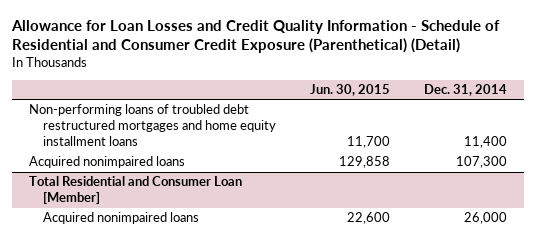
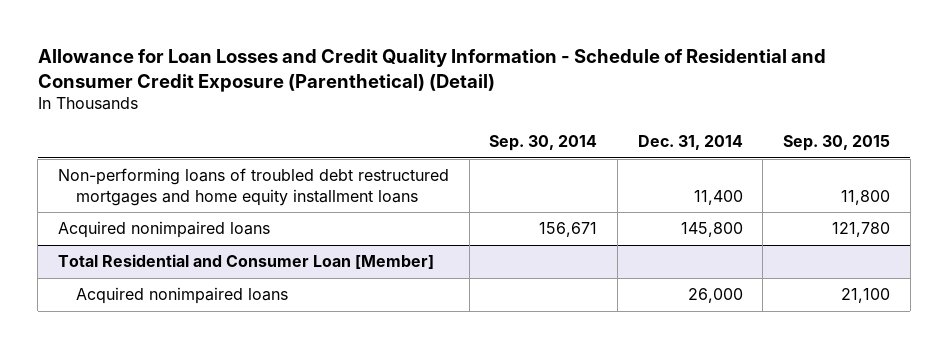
- | Jun. 30, 2015 | Dec. 31, 2014
+ | Sep. 30, 2014 | Dec. 31, 2014 | Sep. 30, 2015
- Acquired nonimpaired loans | 129,858 | 107,300
+ Acquired nonimpaired loans | 156,671 | 145,800 | 121,780

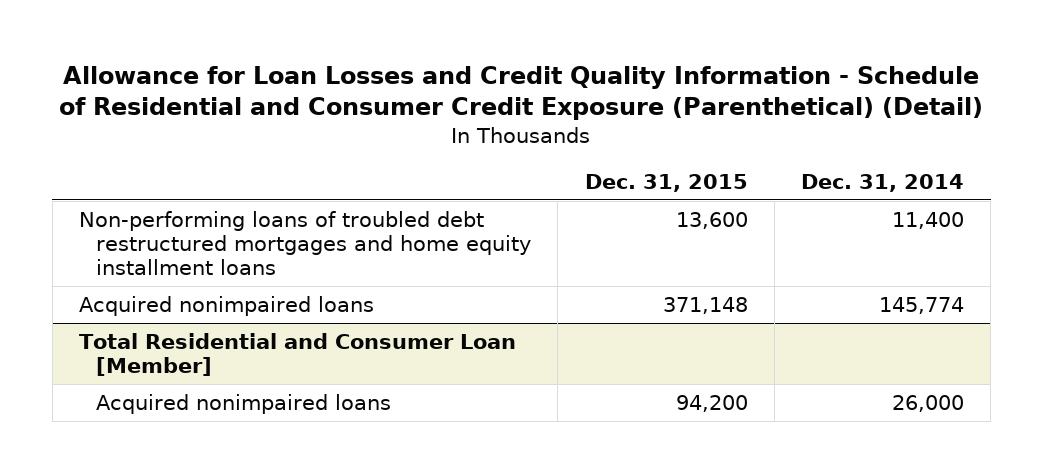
- | Sep. 30, 2014 | Dec. 31, 2014 | Sep. 30, 2015
+ | Dec. 31, 2015 | Dec. 31, 2014
- Acquired nonimpaired loans | 156,671 | 145,800 | 121,780
+ Acquired nonimpaired loans | 371,148 | 145,774

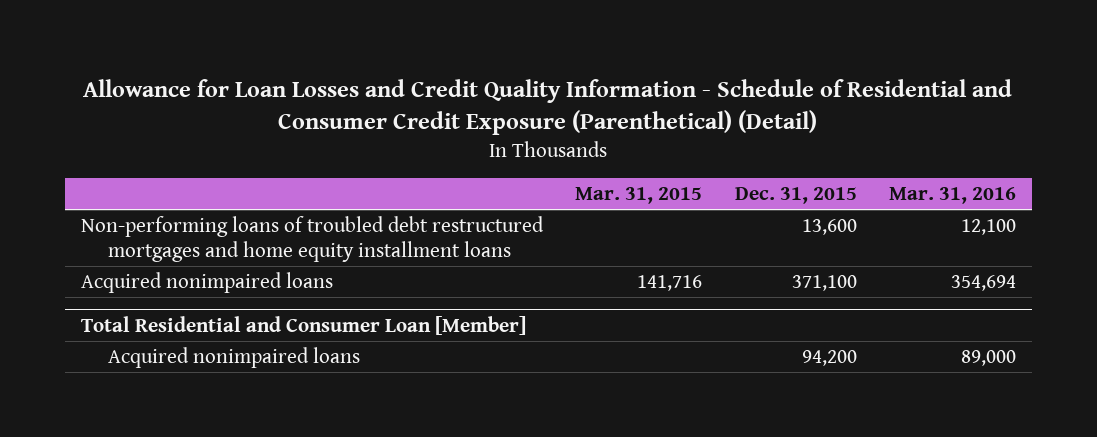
- | Dec. 31, 2015 | Dec. 31, 2014
+ | Mar. 31, 2015 | Dec. 31, 2015 | Mar. 31, 2016
- Acquired nonimpaired loans | 371,148 | 145,774
+ Acquired nonimpaired loans | 141,716 | 371,100 | 354,694

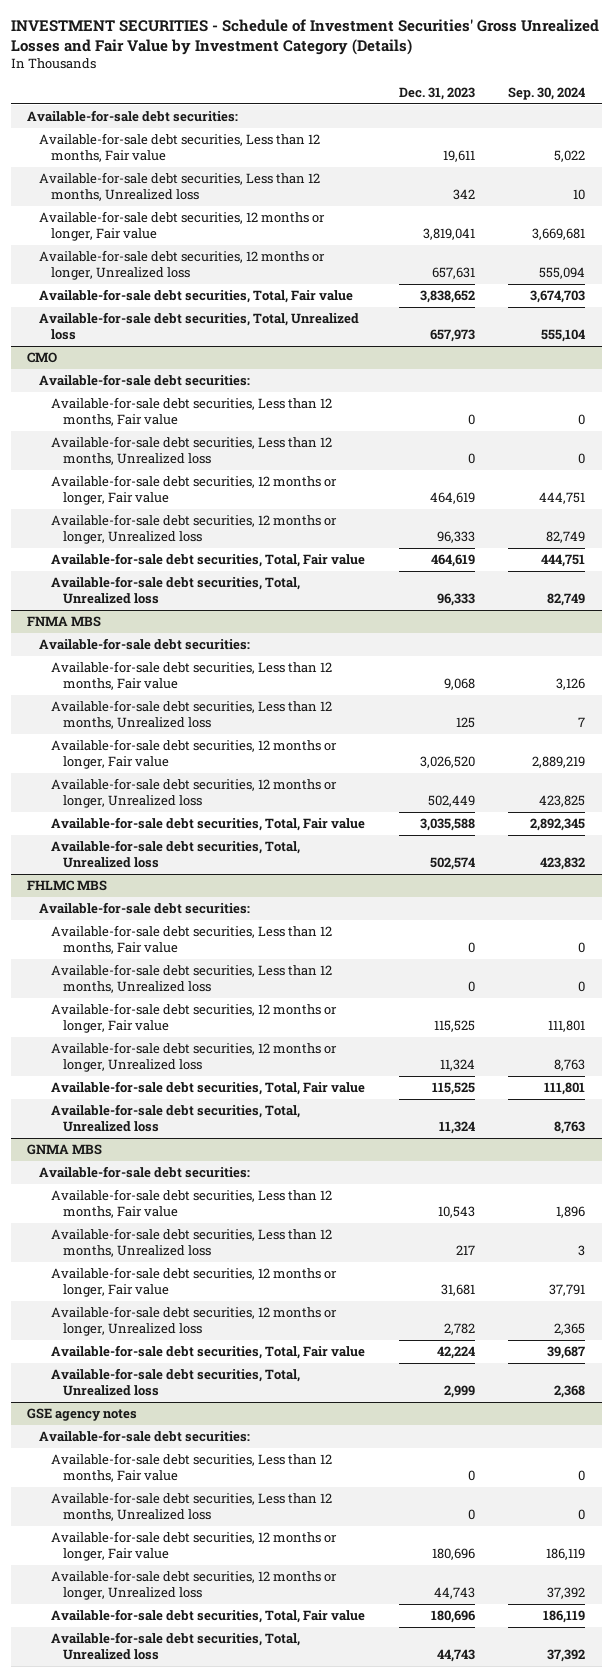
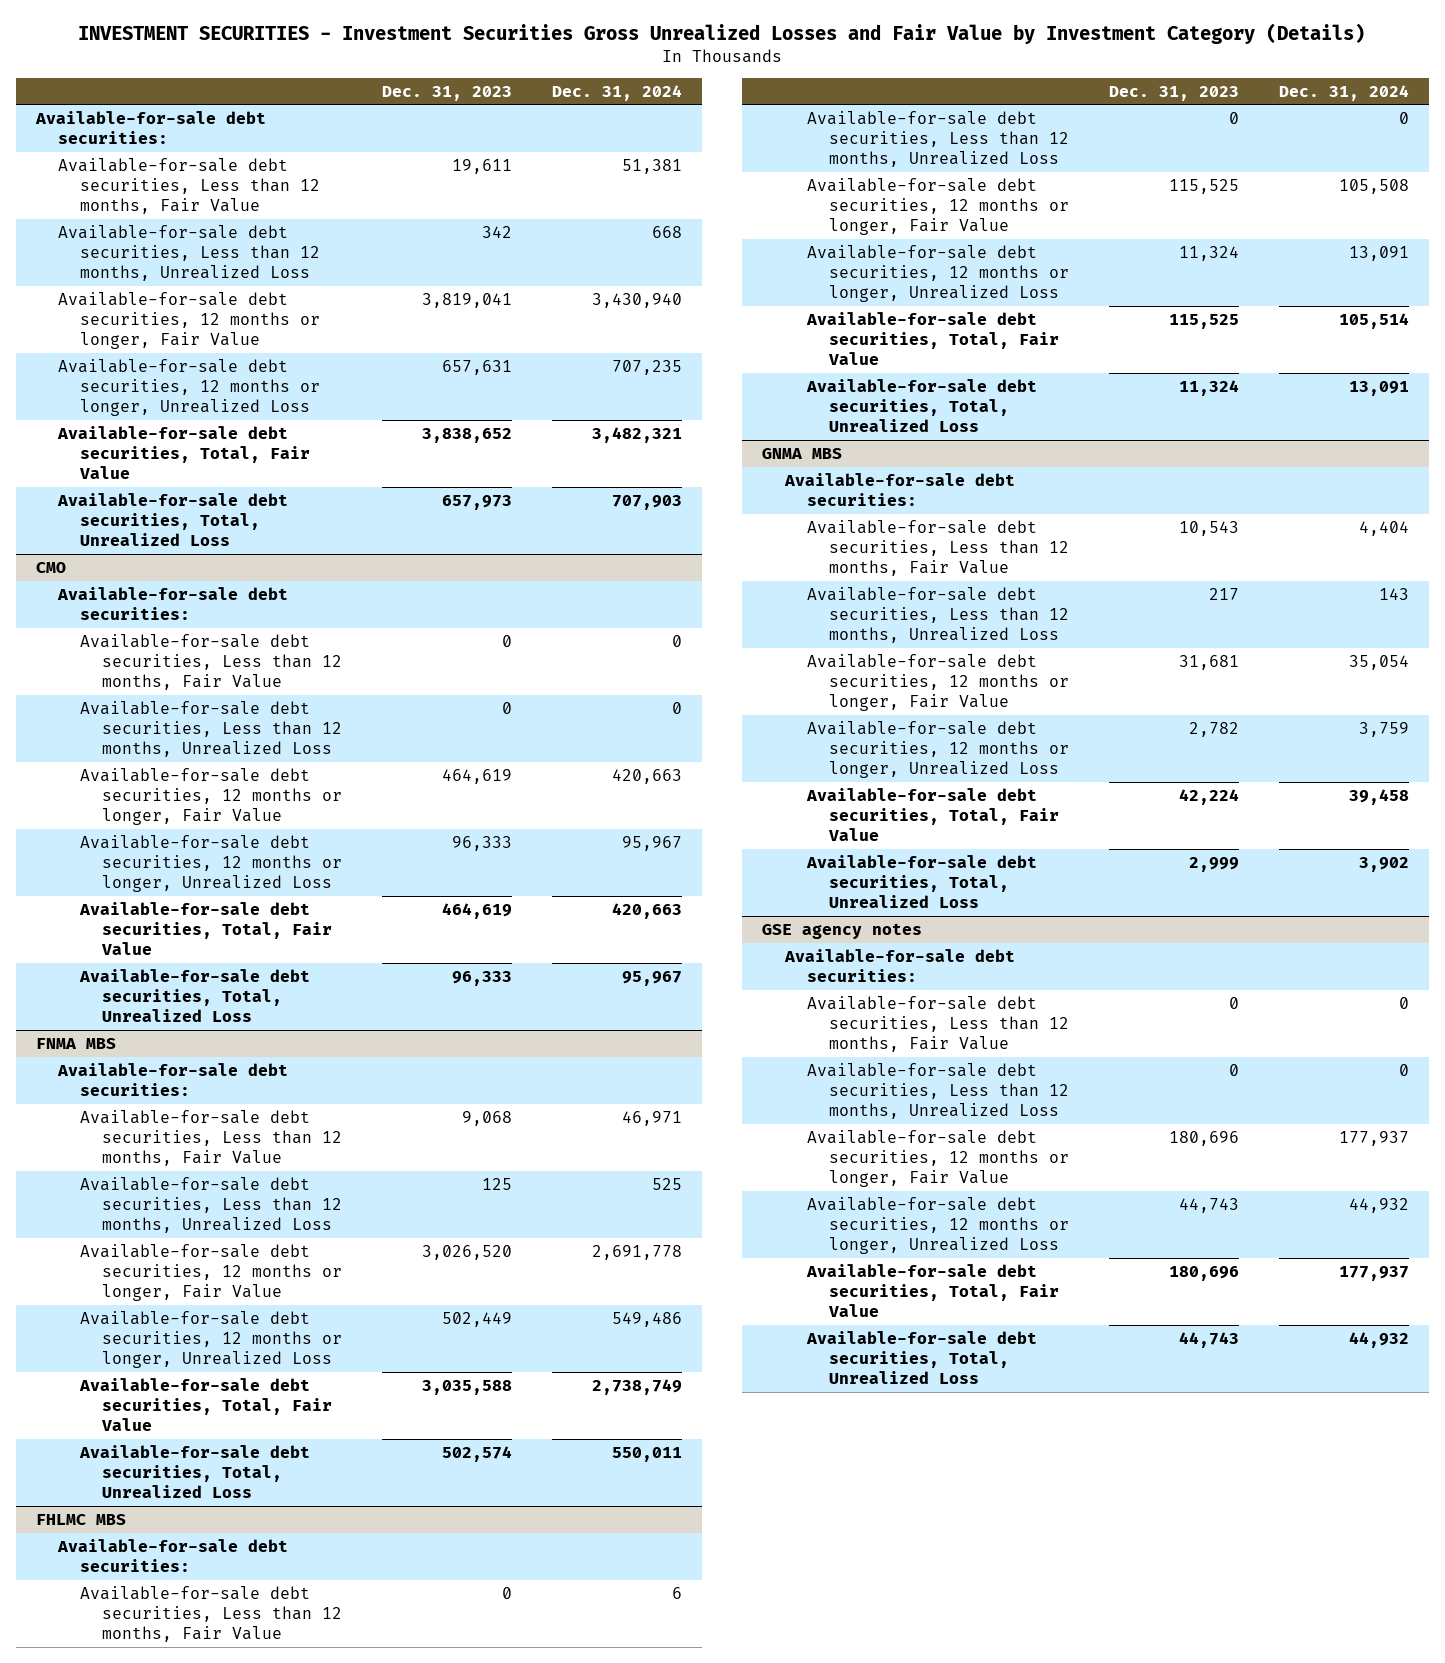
- INVESTMENT SECURITIES - Schedule of Investment Securities' Gross Unrealized Losses and Fair Value by Investment Category (Details)
+ INVESTMENT SECURITIES - Investment Securities Gross Unrealized Losses and Fair Value by Investment Category (Details)
- | Dec. 31, 2023 | Sep. 30, 2024
+ | Dec. 31, 2023 | Dec. 31, 2024
- Available-for-sale debt securities, Less than 12 months, Fair value | 19,611 | 5,022
- Available-for-sale debt securities, Less than 12 months, Unrealized loss | 342 | 10
- Available-for-sale debt securities, 12 months or longer, Fair value | 3,819,041 | 3,669,681
- Available-for-sale debt securities, 12 months or longer, Unrealized loss | 657,631 | 555,094
- Available-for-sale debt securities, Total, Fair value | 3,838,652 | 3,674,703
- Available-for-sale debt securities, Total, Unrealized loss | 657,973 | 555,104
+ Available-for-sale debt securities, Less than 12 months, Fair Value | 19,611 | 51,381
+ Available-for-sale debt securities, Less than 12 months, Unrealized Loss | 342 | 668
+ Available-for-sale debt securities, 12 months or longer, Fair Value | 3,819,041 | 3,430,940
+ Available-for-sale debt securities, 12 months or longer, Unrealized Loss | 657,631 | 707,235
+ Available-for-sale debt securities, Total, Fair Value | 3,838,652 | 3,482,321
+ Available-for-sale debt securities, Total, Unrealized Loss | 657,973 | 707,903
@ CMO
- Available-for-sale debt securities, Less than 12 months, Fair value | 0 | 0
- Available-for-sale debt securities, Less than 12 months, Unrealized loss | 0 | 0
- Available-for-sale debt securities, 12 months or longer, Fair value | 464,619 | 444,751
- Available-for-sale debt securities, 12 months or longer, Unrealized loss | 96,333 | 82,749
- Available-for-sale debt securities, Total, Fair value | 464,619 | 444,751
- Available-for-sale debt securities, Total, Unrealized loss | 96,333 | 82,749
+ Available-for-sale debt securities, Less than 12 months, Fair Value | 0 | 0
+ Available-for-sale debt securities, Less than 12 months, Unrealized Loss | 0 | 0
+ Available-for-sale debt securities, 12 months or longer, Fair Value | 464,619 | 420,663
+ Available-for-sale debt securities, 12 months or longer, Unrealized Loss | 96,333 | 95,967
+ Available-for-sale debt securities, Total, Fair Value | 464,619 | 420,663
+ Available-for-sale debt securities, Total, Unrealized Loss | 96,333 | 95,967
@ FNMA MBS
- Available-for-sale debt securities, Less than 12 months, Fair value | 9,068 | 3,126
- Available-for-sale debt securities, Less than 12 months, Unrealized loss | 125 | 7
- Available-for-sale debt securities, 12 months or longer, Fair value | 3,026,520 | 2,889,219
- Available-for-sale debt securities, 12 months or longer, Unrealized loss | 502,449 | 423,825
- Available-for-sale debt securities, Total, Fair value | 3,035,588 | 2,892,345
- Available-for-sale debt securities, Total, Unrealized loss | 502,574 | 423,832
+ Available-for-sale debt securities, Less than 12 months, Fair Value | 9,068 | 46,971
+ Available-for-sale debt securities, Less than 12 months, Unrealized Loss | 125 | 525
+ Available-for-sale debt securities, 12 months or longer, Fair Value | 3,026,520 | 2,691,778
+ Available-for-sale debt securities, 12 months or longer, Unrealized Loss | 502,449 | 549,486
+ Available-for-sale debt securities, Total, Fair Value | 3,035,588 | 2,738,749
+ Available-for-sale debt securities, Total, Unrealized Loss | 502,574 | 550,011
@ FHLMC MBS
- Available-for-sale debt securities, Less than 12 months, Fair value | 0 | 0
- Available-for-sale debt securities, Less than 12 months, Unrealized loss | 0 | 0
- Available-for-sale debt securities, 12 months or longer, Fair value | 115,525 | 111,801
- Available-for-sale debt securities, 12 months or longer, Unrealized loss | 11,324 | 8,763
- Available-for-sale debt securities, Total, Fair value | 115,525 | 111,801
- Available-for-sale debt securities, Total, Unrealized loss | 11,324 | 8,763
+ Available-for-sale debt securities, Less than 12 months, Fair Value | 0 | 6
+ Available-for-sale debt securities, Less than 12 months, Unrealized Loss | 0 | 0
+ Available-for-sale debt securities, 12 months or longer, Fair Value | 115,525 | 105,508
+ Available-for-sale debt securities, 12 months or longer, Unrealized Loss | 11,324 | 13,091
+ Available-for-sale debt securities, Total, Fair Value | 115,525 | 105,514
+ Available-for-sale debt securities, Total, Unrealized Loss | 11,324 | 13,091
@ GNMA MBS
- Available-for-sale debt securities, Less than 12 months, Fair value | 10,543 | 1,896
- Available-for-sale debt securities, Less than 12 months, Unrealized loss | 217 | 3
- Available-for-sale debt securities, 12 months or longer, Fair value | 31,681 | 37,791
- Available-for-sale debt securities, 12 months or longer, Unrealized loss | 2,782 | 2,365
- Available-for-sale debt securities, Total, Fair value | 42,224 | 39,687
- Available-for-sale debt securities, Total, Unrealized loss | 2,999 | 2,368
+ Available-for-sale debt securities, Less than 12 months, Fair Value | 10,543 | 4,404
+ Available-for-sale debt securities, Less than 12 months, Unrealized Loss | 217 | 143
+ Available-for-sale debt securities, 12 months or longer, Fair Value | 31,681 | 35,054
+ Available-for-sale debt securities, 12 months or longer, Unrealized Loss | 2,782 | 3,759
+ Available-for-sale debt securities, Total, Fair Value | 42,224 | 39,458
+ Available-for-sale debt securities, Total, Unrealized Loss | 2,999 | 3,902
@ GSE agency notes
- Available-for-sale debt securities, Less than 12 months, Fair value | 0 | 0
- Available-for-sale debt securities, Less than 12 months, Unrealized loss | 0 | 0
- Available-for-sale debt securities, 12 months or longer, Fair value | 180,696 | 186,119
- Available-for-sale debt securities, 12 months or longer, Unrealized loss | 44,743 | 37,392
- Available-for-sale debt securities, Total, Fair value | 180,696 | 186,119
- Available-for-sale debt securities, Total, Unrealized loss | 44,743 | 37,392
+ Available-for-sale debt securities, Less than 12 months, Fair Value | 0 | 0
+ Available-for-sale debt securities, Less than 12 months, Unrealized Loss | 0 | 0
+ Available-for-sale debt securities, 12 months or longer, Fair Value | 180,696 | 177,937
+ Available-for-sale debt securities, 12 months or longer, Unrealized Loss | 44,743 | 44,932
+ Available-for-sale debt securities, Total, Fair Value | 180,696 | 177,937
+ Available-for-sale debt securities, Total, Unrealized Loss | 44,743 | 44,932

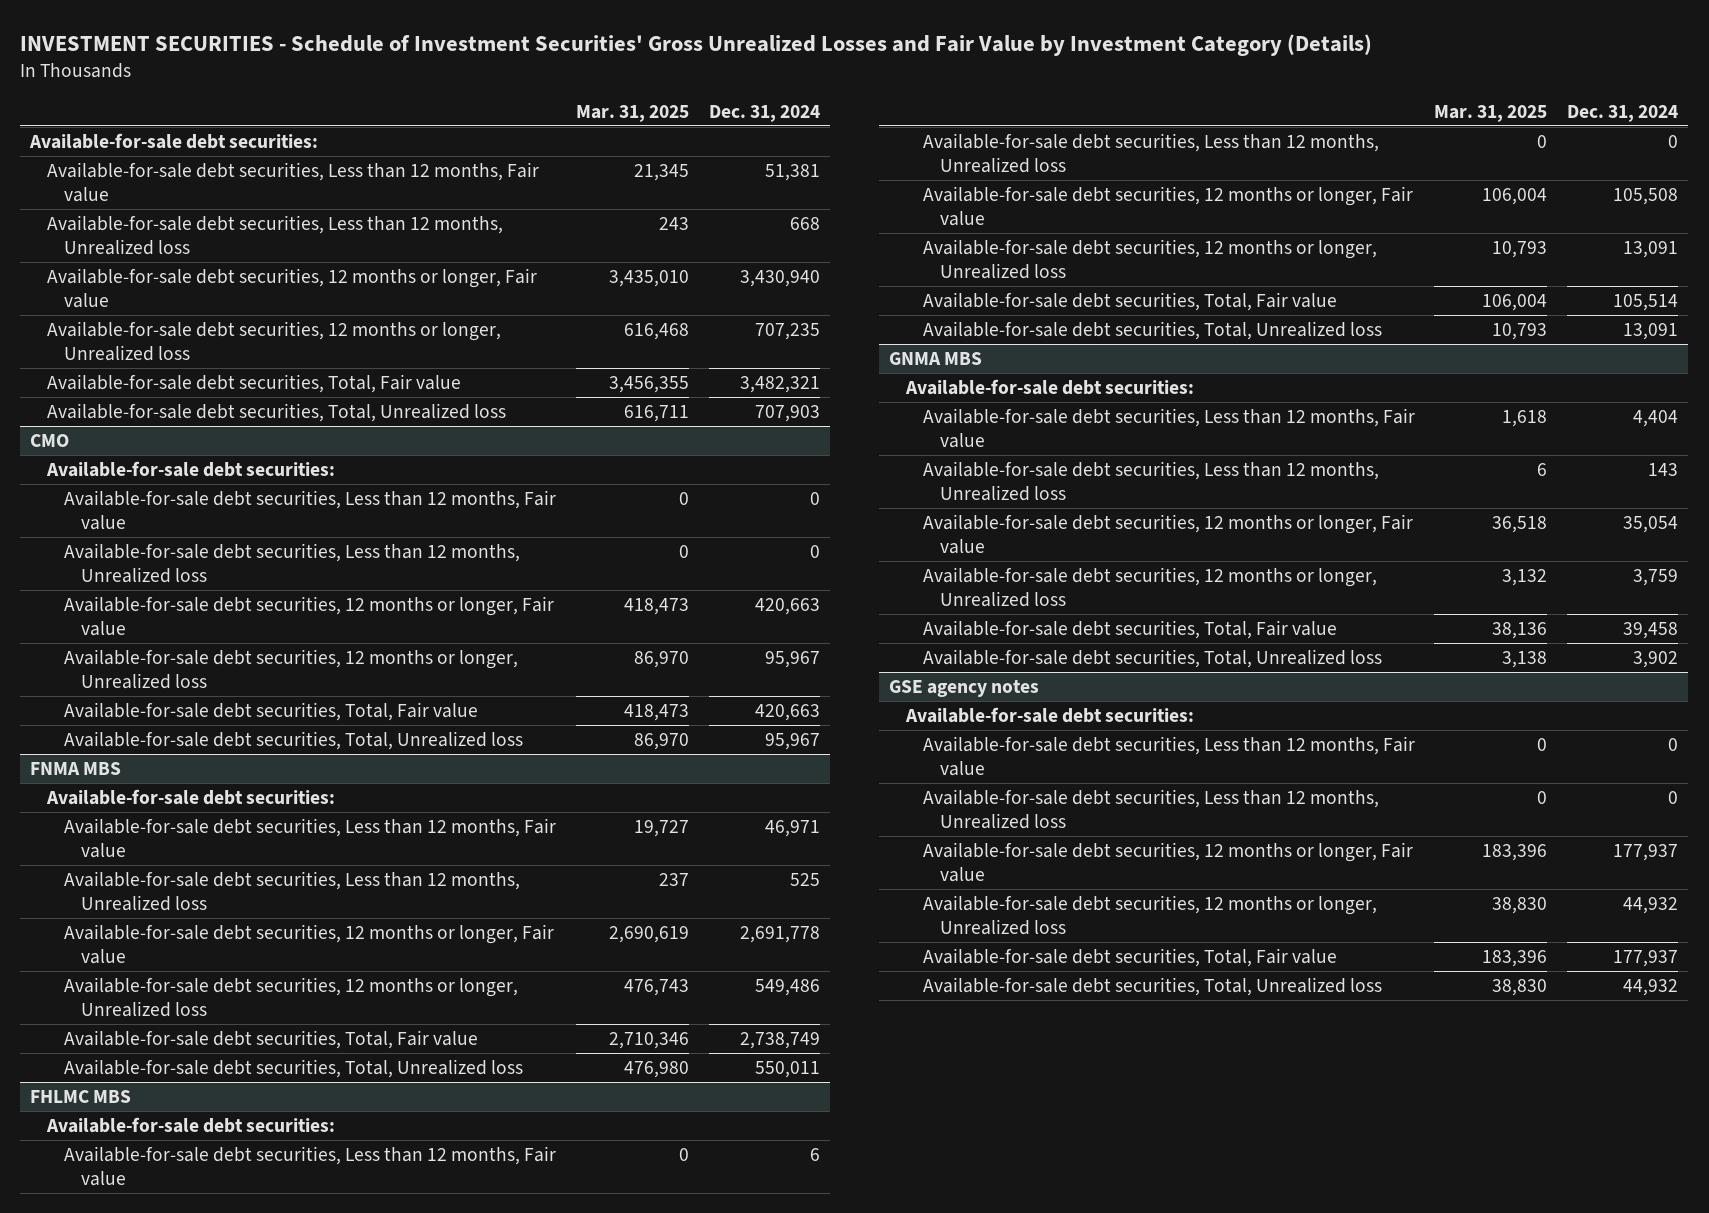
- INVESTMENT SECURITIES - Investment Securities Gross Unrealized Losses and Fair Value by Investment Category (Details)
+ INVESTMENT SECURITIES - Schedule of Investment Securities' Gross Unrealized Losses and Fair Value by Investment Category (Details)
- | Dec. 31, 2023 | Dec. 31, 2024
+ | Mar. 31, 2025 | Dec. 31, 2024
- Available-for-sale debt securities, Less than 12 months, Fair Value | 19,611 | 51,381
- Available-for-sale debt securities, Less than 12 months, Unrealized Loss | 342 | 668
- Available-for-sale debt securities, 12 months or longer, Fair Value | 3,819,041 | 3,430,940
- Available-for-sale debt securities, 12 months or longer, Unrealized Loss | 657,631 | 707,235
- Available-for-sale debt securities, Total, Fair Value | 3,838,652 | 3,482,321
- Available-for-sale debt securities, Total, Unrealized Loss | 657,973 | 707,903
+ Available-for-sale debt securities, Less than 12 months, Fair value | 21,345 | 51,381
+ Available-for-sale debt securities, Less than 12 months, Unrealized loss | 243 | 668
+ Available-for-sale debt securities, 12 months or longer, Fair value | 3,435,010 | 3,430,940
+ Available-for-sale debt securities, 12 months or longer, Unrealized loss | 616,468 | 707,235
+ Available-for-sale debt securities, Total, Fair value | 3,456,355 | 3,482,321
+ Available-for-sale debt securities, Total, Unrealized loss | 616,711 | 707,903
@ CMO
- Available-for-sale debt securities, Less than 12 months, Fair Value | 0 | 0
- Available-for-sale debt securities, Less than 12 months, Unrealized Loss | 0 | 0
- Available-for-sale debt securities, 12 months or longer, Fair Value | 464,619 | 420,663
- Available-for-sale debt securities, 12 months or longer, Unrealized Loss | 96,333 | 95,967
- Available-for-sale debt securities, Total, Fair Value | 464,619 | 420,663
- Available-for-sale debt securities, Total, Unrealized Loss | 96,333 | 95,967
+ Available-for-sale debt securities, Less than 12 months, Fair value | 0 | 0
+ Available-for-sale debt securities, Less than 12 months, Unrealized loss | 0 | 0
+ Available-for-sale debt securities, 12 months or longer, Fair value | 418,473 | 420,663
+ Available-for-sale debt securities, 12 months or longer, Unrealized loss | 86,970 | 95,967
+ Available-for-sale debt securities, Total, Fair value | 418,473 | 420,663
+ Available-for-sale debt securities, Total, Unrealized loss | 86,970 | 95,967
@ FNMA MBS
- Available-for-sale debt securities, Less than 12 months, Fair Value | 9,068 | 46,971
- Available-for-sale debt securities, Less than 12 months, Unrealized Loss | 125 | 525
- Available-for-sale debt securities, 12 months or longer, Fair Value | 3,026,520 | 2,691,778
- Available-for-sale debt securities, 12 months or longer, Unrealized Loss | 502,449 | 549,486
- Available-for-sale debt securities, Total, Fair Value | 3,035,588 | 2,738,749
- Available-for-sale debt securities, Total, Unrealized Loss | 502,574 | 550,011
+ Available-for-sale debt securities, Less than 12 months, Fair value | 19,727 | 46,971
+ Available-for-sale debt securities, Less than 12 months, Unrealized loss | 237 | 525
+ Available-for-sale debt securities, 12 months or longer, Fair value | 2,690,619 | 2,691,778
+ Available-for-sale debt securities, 12 months or longer, Unrealized loss | 476,743 | 549,486
+ Available-for-sale debt securities, Total, Fair value | 2,710,346 | 2,738,749
+ Available-for-sale debt securities, Total, Unrealized loss | 476,980 | 550,011
@ FHLMC MBS
- Available-for-sale debt securities, Less than 12 months, Fair Value | 0 | 6
- Available-for-sale debt securities, Less than 12 months, Unrealized Loss | 0 | 0
- Available-for-sale debt securities, 12 months or longer, Fair Value | 115,525 | 105,508
- Available-for-sale debt securities, 12 months or longer, Unrealized Loss | 11,324 | 13,091
- Available-for-sale debt securities, Total, Fair Value | 115,525 | 105,514
- Available-for-sale debt securities, Total, Unrealized Loss | 11,324 | 13,091
+ Available-for-sale debt securities, Less than 12 months, Fair value | 0 | 6
+ Available-for-sale debt securities, Less than 12 months, Unrealized loss | 0 | 0
+ Available-for-sale debt securities, 12 months or longer, Fair value | 106,004 | 105,508
+ Available-for-sale debt securities, 12 months or longer, Unrealized loss | 10,793 | 13,091
+ Available-for-sale debt securities, Total, Fair value | 106,004 | 105,514
+ Available-for-sale debt securities, Total, Unrealized loss | 10,793 | 13,091
@ GNMA MBS
- Available-for-sale debt securities, Less than 12 months, Fair Value | 10,543 | 4,404
- Available-for-sale debt securities, Less than 12 months, Unrealized Loss | 217 | 143
- Available-for-sale debt securities, 12 months or longer, Fair Value | 31,681 | 35,054
- Available-for-sale debt securities, 12 months or longer, Unrealized Loss | 2,782 | 3,759
- Available-for-sale debt securities, Total, Fair Value | 42,224 | 39,458
- Available-for-sale debt securities, Total, Unrealized Loss | 2,999 | 3,902
+ Available-for-sale debt securities, Less than 12 months, Fair value | 1,618 | 4,404
+ Available-for-sale debt securities, Less than 12 months, Unrealized loss | 6 | 143
+ Available-for-sale debt securities, 12 months or longer, Fair value | 36,518 | 35,054
+ Available-for-sale debt securities, 12 months or longer, Unrealized loss | 3,132 | 3,759
+ Available-for-sale debt securities, Total, Fair value | 38,136 | 39,458
+ Available-for-sale debt securities, Total, Unrealized loss | 3,138 | 3,902
@ GSE agency notes
- Available-for-sale debt securities, Less than 12 months, Fair Value | 0 | 0
- Available-for-sale debt securities, Less than 12 months, Unrealized Loss | 0 | 0
- Available-for-sale debt securities, 12 months or longer, Fair Value | 180,696 | 177,937
- Available-for-sale debt securities, 12 months or longer, Unrealized Loss | 44,743 | 44,932
- Available-for-sale debt securities, Total, Fair Value | 180,696 | 177,937
- Available-for-sale debt securities, Total, Unrealized Loss | 44,743 | 44,932
+ Available-for-sale debt securities, Less than 12 months, Fair value | 0 | 0
+ Available-for-sale debt securities, Less than 12 months, Unrealized loss | 0 | 0
+ Available-for-sale debt securities, 12 months or longer, Fair value | 183,396 | 177,937
+ Available-for-sale debt securities, 12 months or longer, Unrealized loss | 38,830 | 44,932
+ Available-for-sale debt securities, Total, Fair value | 183,396 | 177,937
+ Available-for-sale debt securities, Total, Unrealized loss | 38,830 | 44,932

